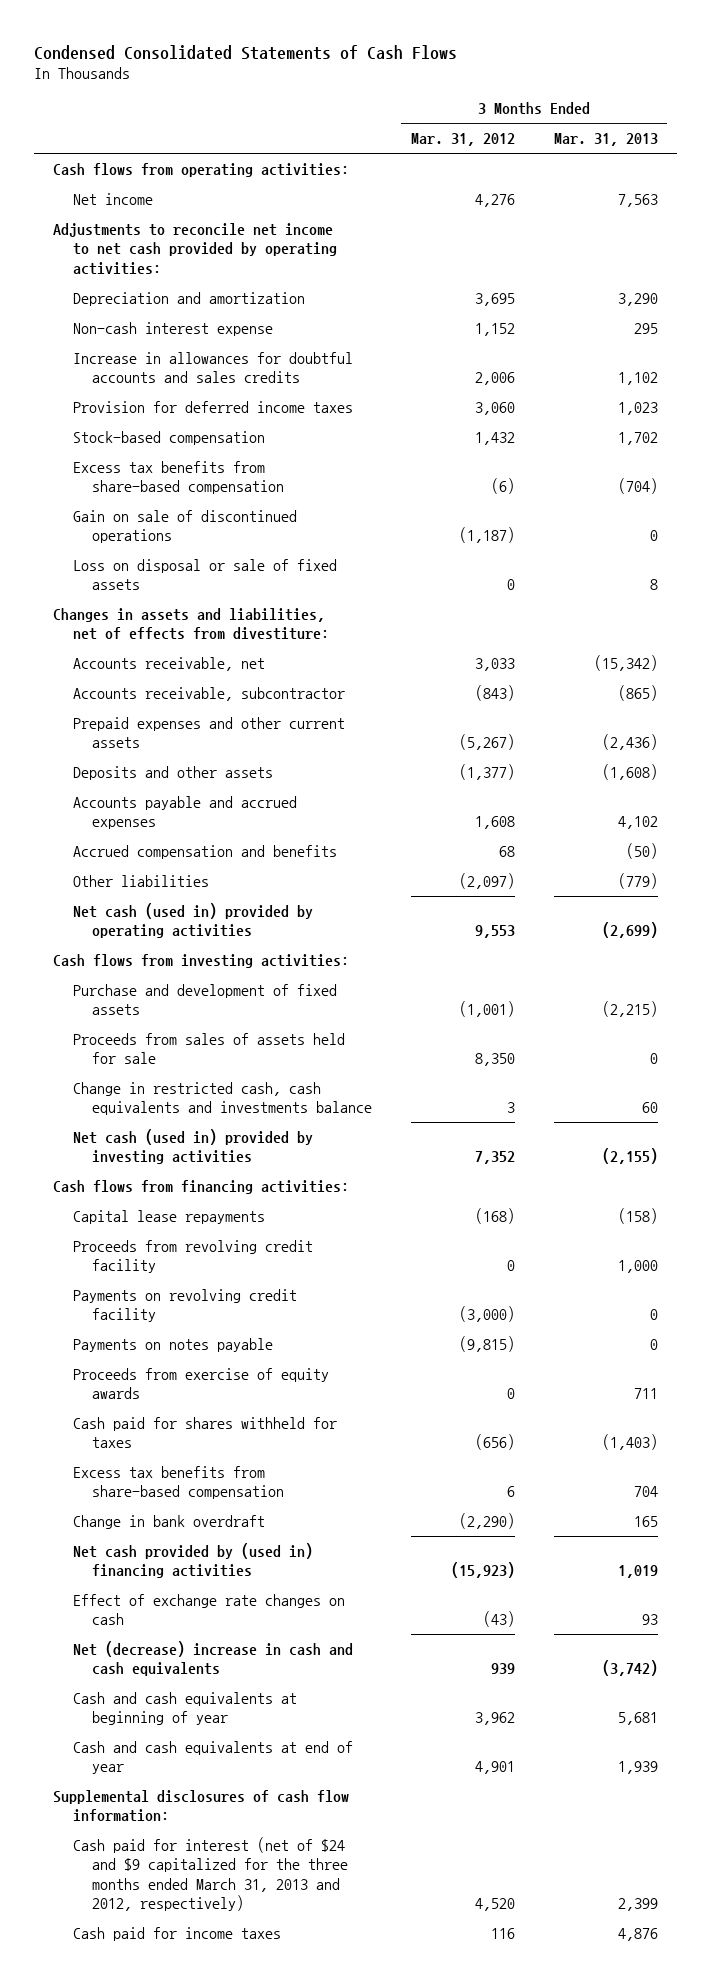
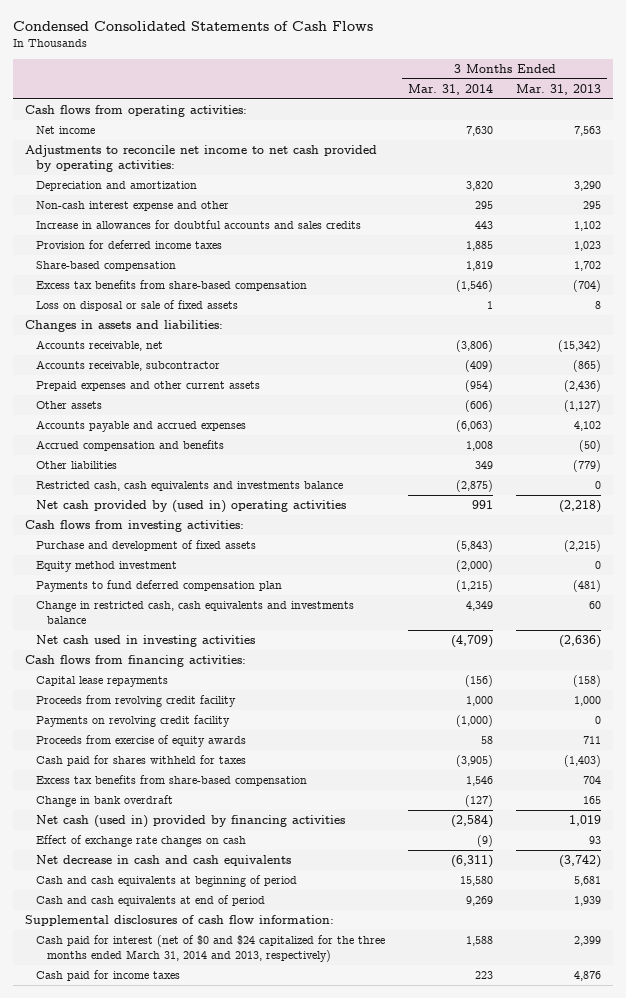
- | 3 Months Ended Mar. 31, 2012 | 3 Months Ended Mar. 31, 2013
+ | 3 Months Ended Mar. 31, 2014 | 3 Months Ended Mar. 31, 2013
- Non-cash interest expense | 1,152 | 295
+ Non-cash interest expense and other | 295 | 295
- Stock-based compensation | 1,432 | 1,702
+ Share-based compensation | 1,819 | 1,702
- Gain on sale of discontinued operations | (1,187) | 0
- Changes in assets and liabilities, net of effects from divestiture:
+ Changes in assets and liabilities:
- Deposits and other assets | (1,377) | (1,608)
+ Other assets | (606) | (1,127)
- Net cash (used in) provided by operating activities | 9,553 | (2,699)
+ Restricted cash, cash equivalents and investments balance | (2,875) | 0
+ Net cash provided by (used in) operating activities | 991 | (2,218)
- Proceeds from sales of assets held for sale | 8,350 | 0
+ Equity method investment | (2,000) | 0
+ Payments to fund deferred compensation plan | (1,215) | (481)
- Net cash (used in) provided by investing activities | 7,352 | (2,155)
+ Net cash used in investing activities | (4,709) | (2,636)
- Payments on notes payable | (9,815) | 0
- Net cash provided by (used in) financing activities | (15,923) | 1,019
+ Net cash (used in) provided by financing activities | (2,584) | 1,019
- Net (decrease) increase in cash and cash equivalents | 939 | (3,742)
- Cash and cash equivalents at beginning of year | 3,962 | 5,681
- Cash and cash equivalents at end of year | 4,901 | 1,939
+ Net decrease in cash and cash equivalents | (6,311) | (3,742)
+ Cash and cash equivalents at beginning of period | 15,580 | 5,681
+ Cash and cash equivalents at end of period | 9,269 | 1,939
- Cash paid for interest (net of $24 and $9 capitalized for the three months ended March 31, 2013 and 2012, respectively) | 4,520 | 2,399
+ Cash paid for interest (net of $0 and $24 capitalized for the three months ended March 31, 2014 and 2013, respectively) | 1,588 | 2,399

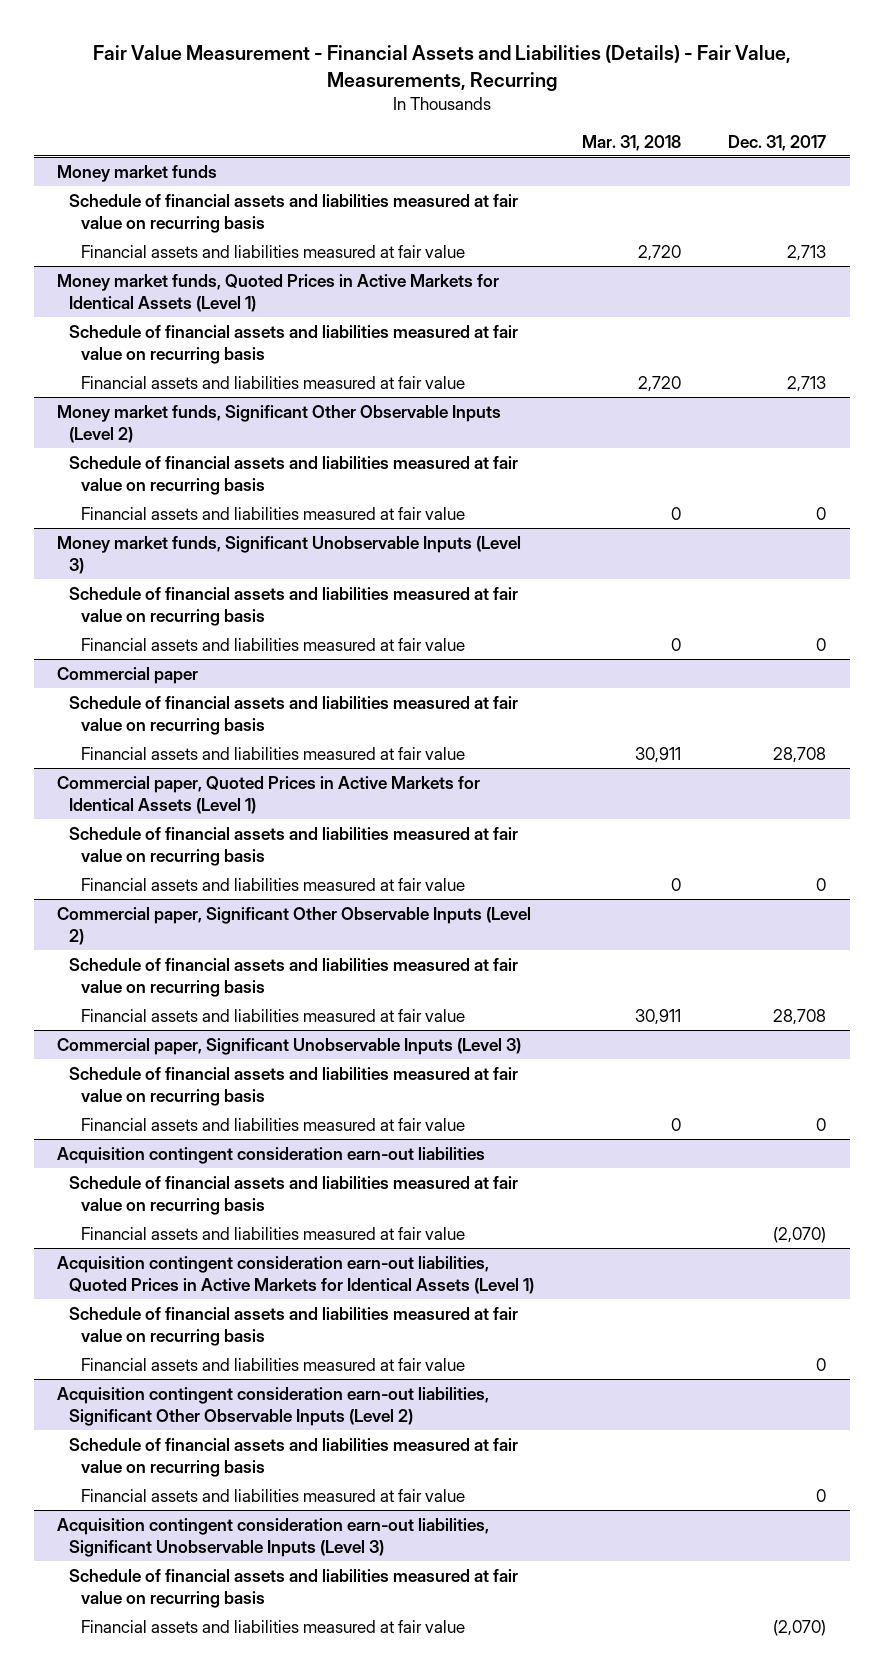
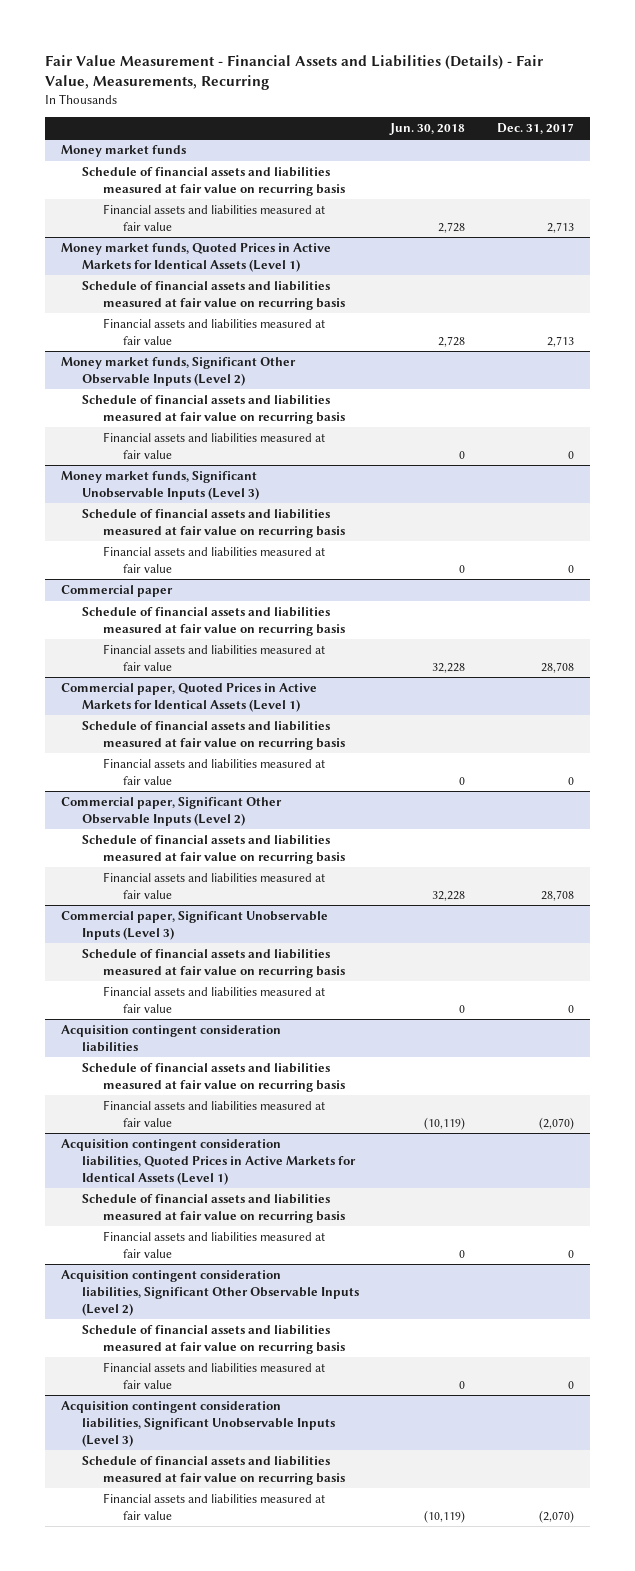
- | Mar. 31, 2018 | Dec. 31, 2017
+ | Jun. 30, 2018 | Dec. 31, 2017
- Acquisition contingent consideration earn-out liabilities
+ Acquisition contingent consideration liabilities
- Acquisition contingent consideration earn-out liabilities, Quoted Prices in Active Markets for Identical Assets (Level 1)
+ Acquisition contingent consideration liabilities, Quoted Prices in Active Markets for Identical Assets (Level 1)
- Acquisition contingent consideration earn-out liabilities, Significant Other Observable Inputs (Level 2)
+ Acquisition contingent consideration liabilities, Significant Other Observable Inputs (Level 2)
- Acquisition contingent consideration earn-out liabilities, Significant Unobservable Inputs (Level 3)
+ Acquisition contingent consideration liabilities, Significant Unobservable Inputs (Level 3)

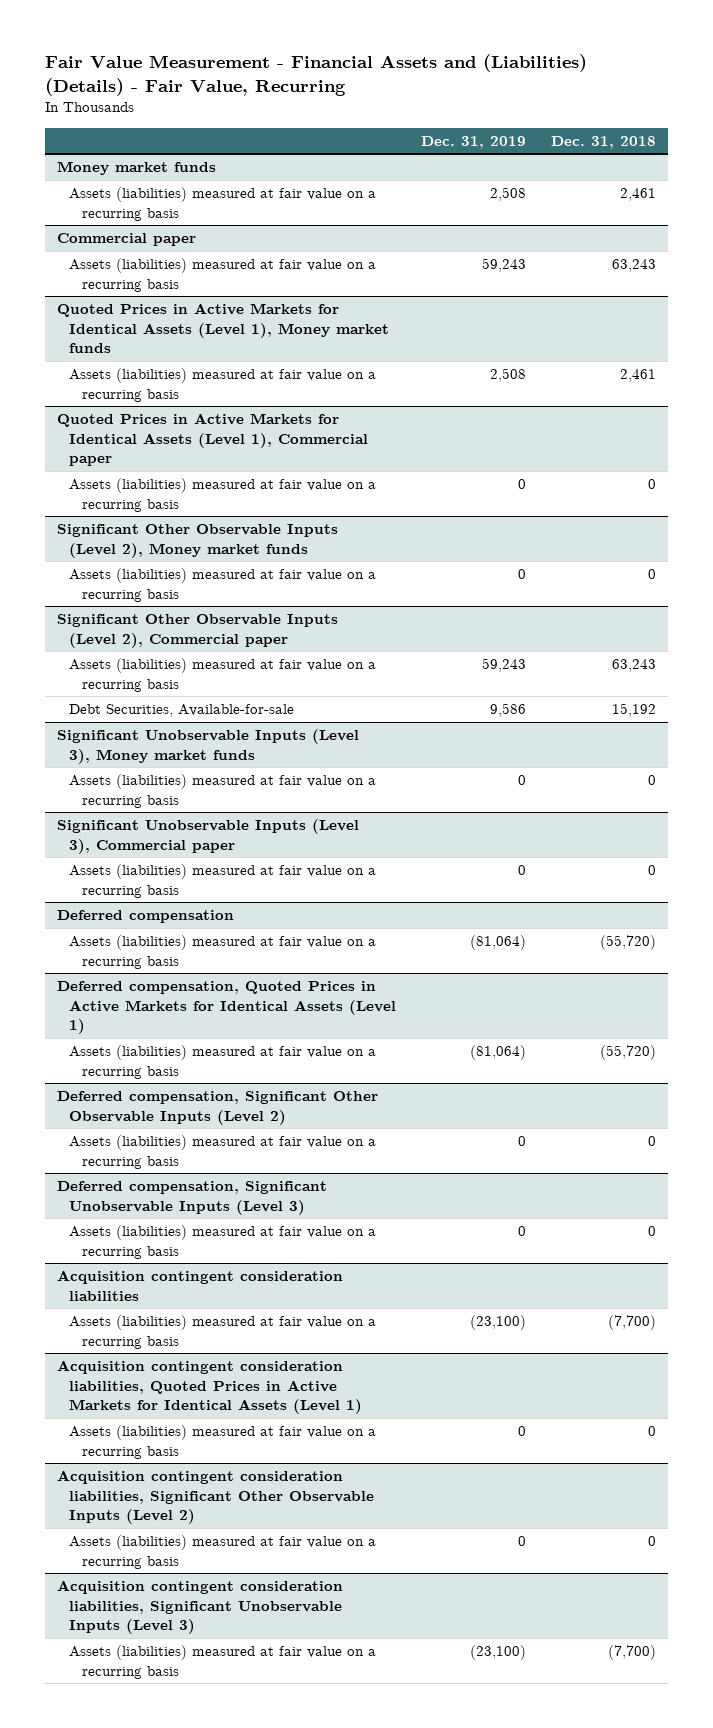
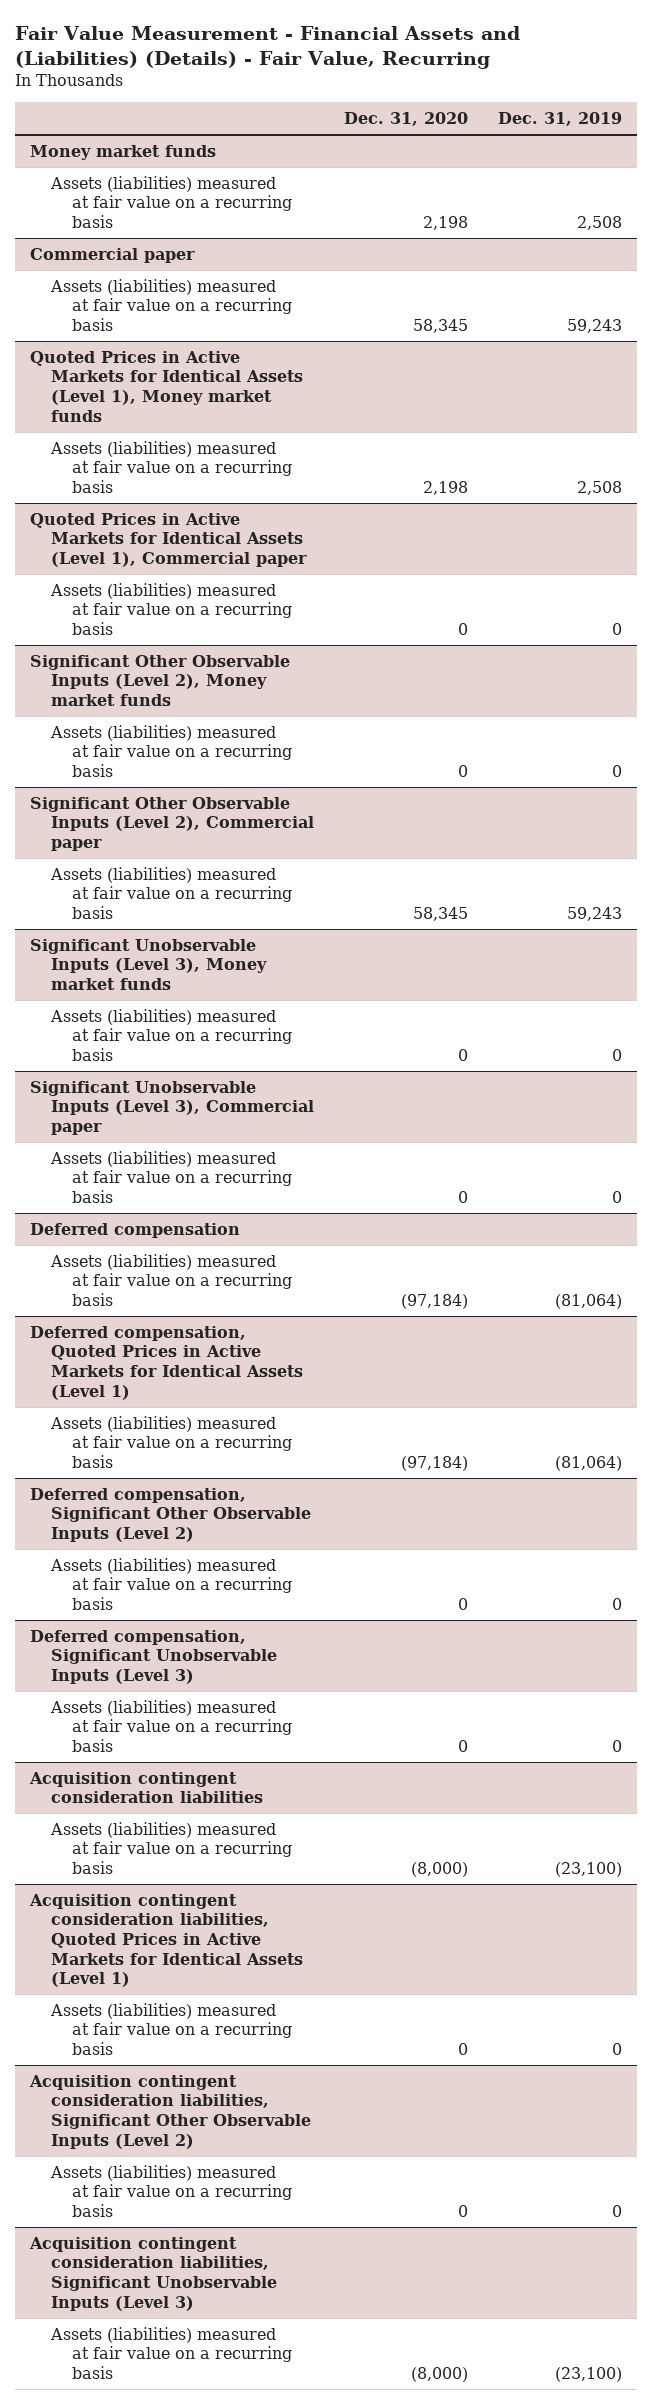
- | Dec. 31, 2019 | Dec. 31, 2018
+ | Dec. 31, 2020 | Dec. 31, 2019
@ Significant Other Observable Inputs (Level 2), Commercial paper
- Debt Securities, Available-for-sale | 9,586 | 15,192

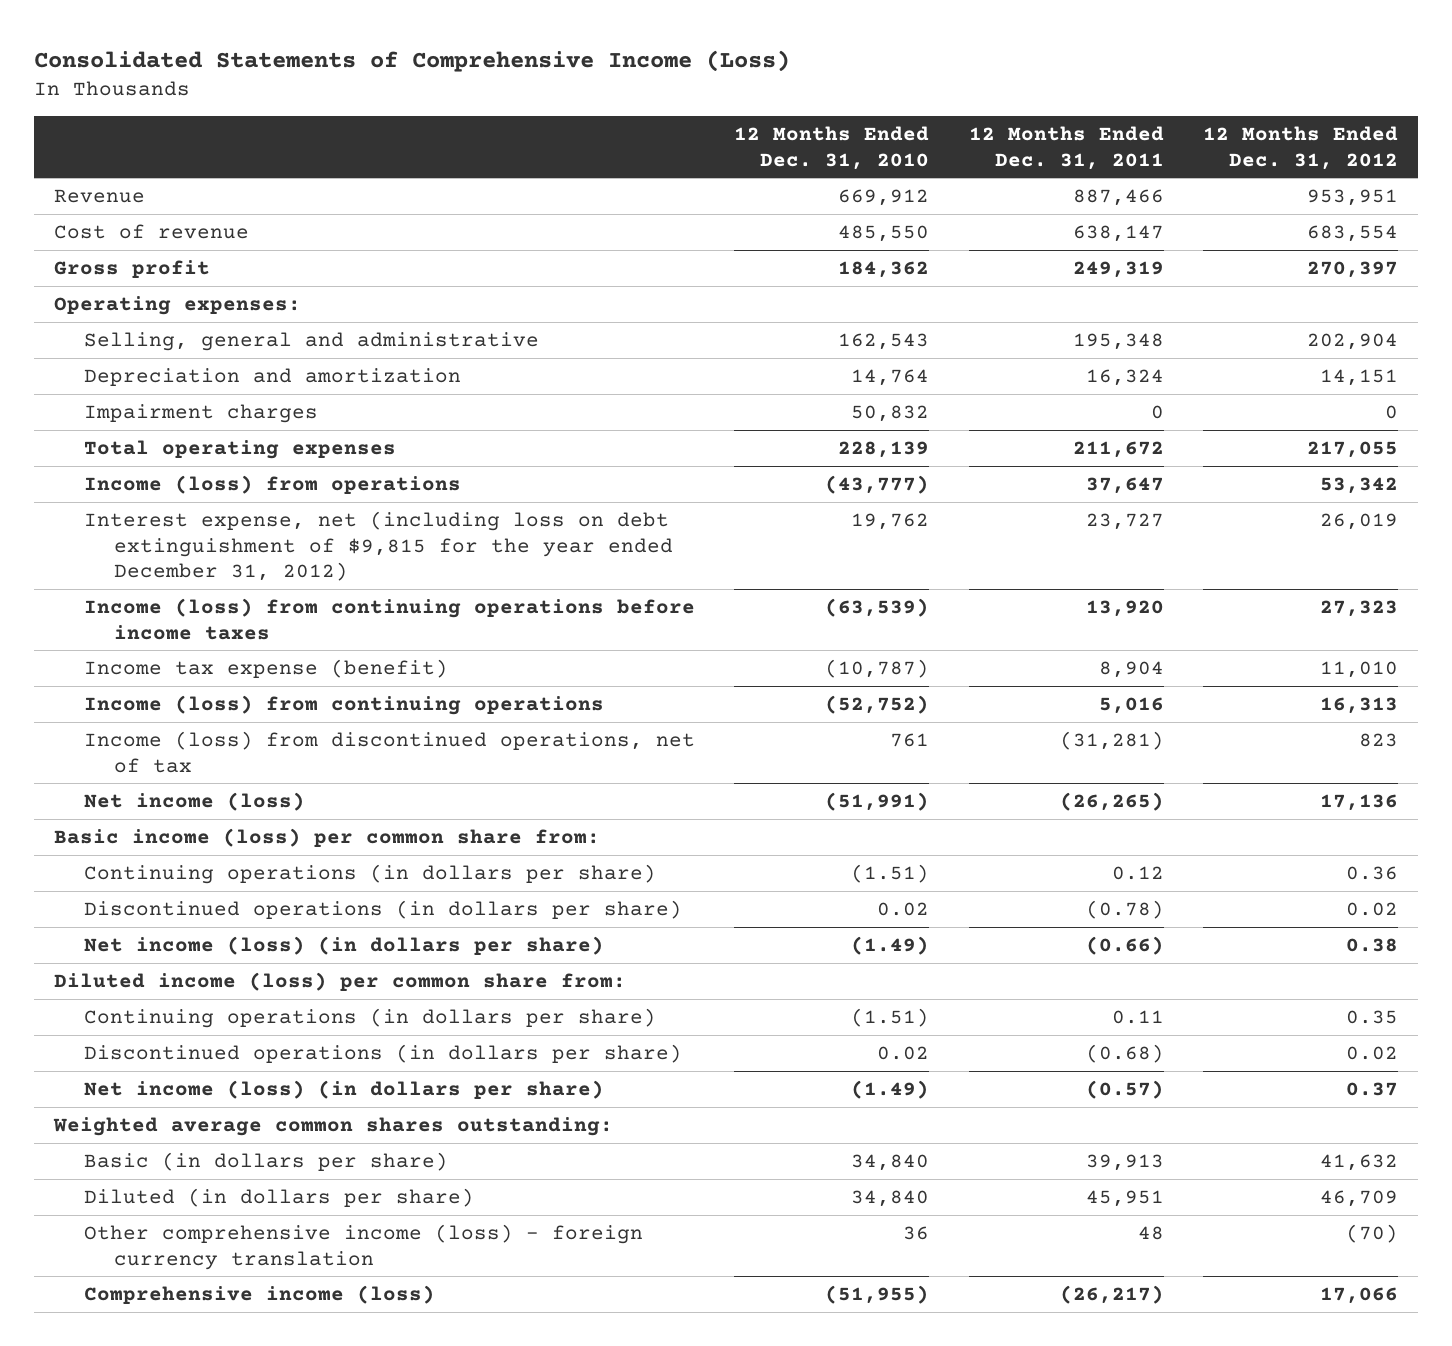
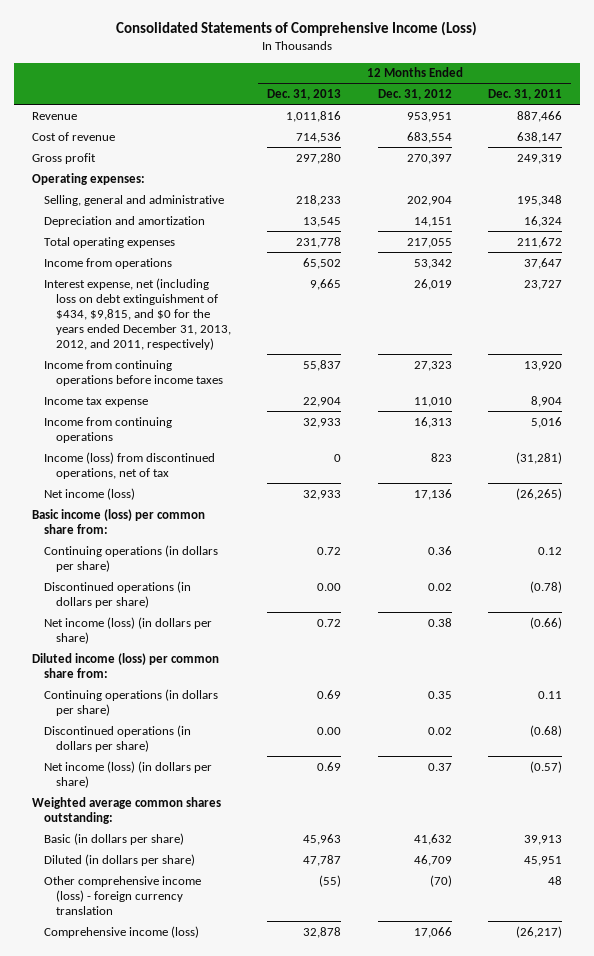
- | 12 Months Ended Dec. 31, 2010 | 12 Months Ended Dec. 31, 2011 | 12 Months Ended Dec. 31, 2012
+ | 12 Months Ended Dec. 31, 2013 | 12 Months Ended Dec. 31, 2012 | 12 Months Ended Dec. 31, 2011
- Impairment charges | 50,832 | 0 | 0
- Income (loss) from operations | (43,777) | 37,647 | 53,342
- Interest expense, net (including loss on debt extinguishment of $9,815 for the year ended December 31, 2012) | 19,762 | 23,727 | 26,019
- Income (loss) from continuing operations before income taxes | (63,539) | 13,920 | 27,323
- Income tax expense (benefit) | (10,787) | 8,904 | 11,010
- Income (loss) from continuing operations | (52,752) | 5,016 | 16,313
+ Income from operations | 65,502 | 53,342 | 37,647
+ Interest expense, net (including loss on debt extinguishment of $434, $9,815, and $0 for the years ended December 31, 2013, 2012, and 2011, respectively) | 9,665 | 26,019 | 23,727
+ Income from continuing operations before income taxes | 55,837 | 27,323 | 13,920
+ Income tax expense | 22,904 | 11,010 | 8,904
+ Income from continuing operations | 32,933 | 16,313 | 5,016

